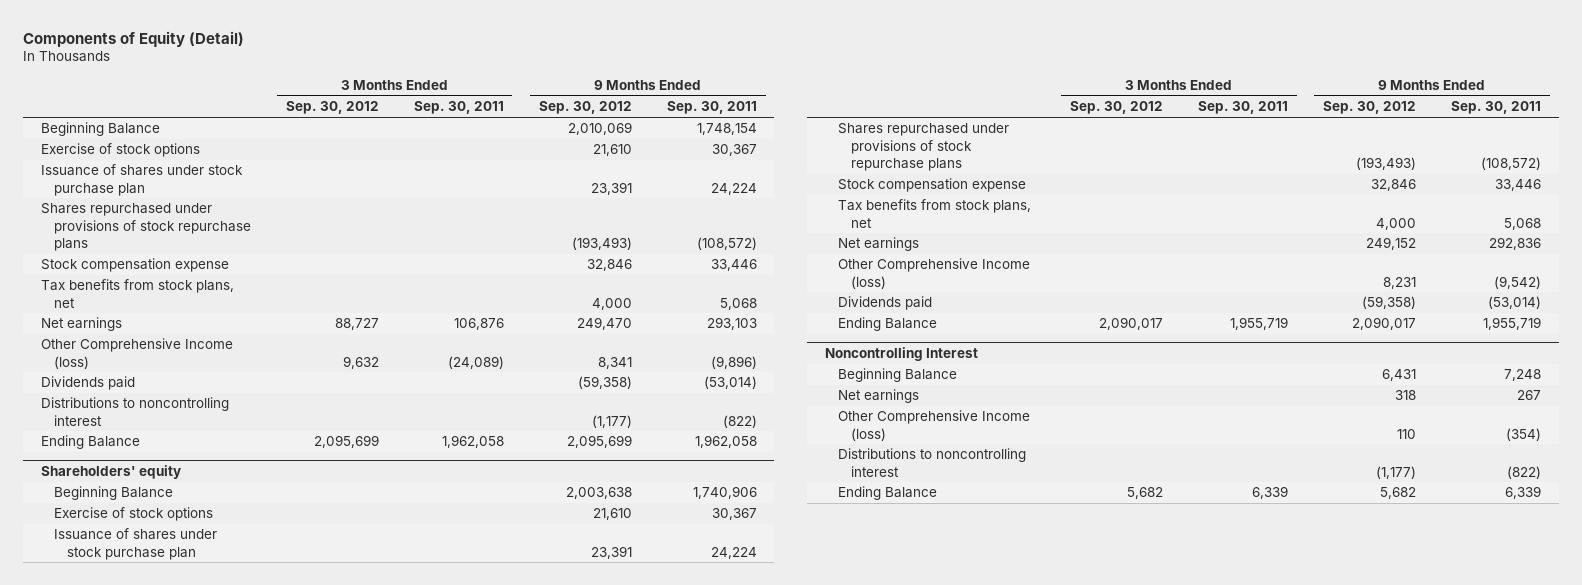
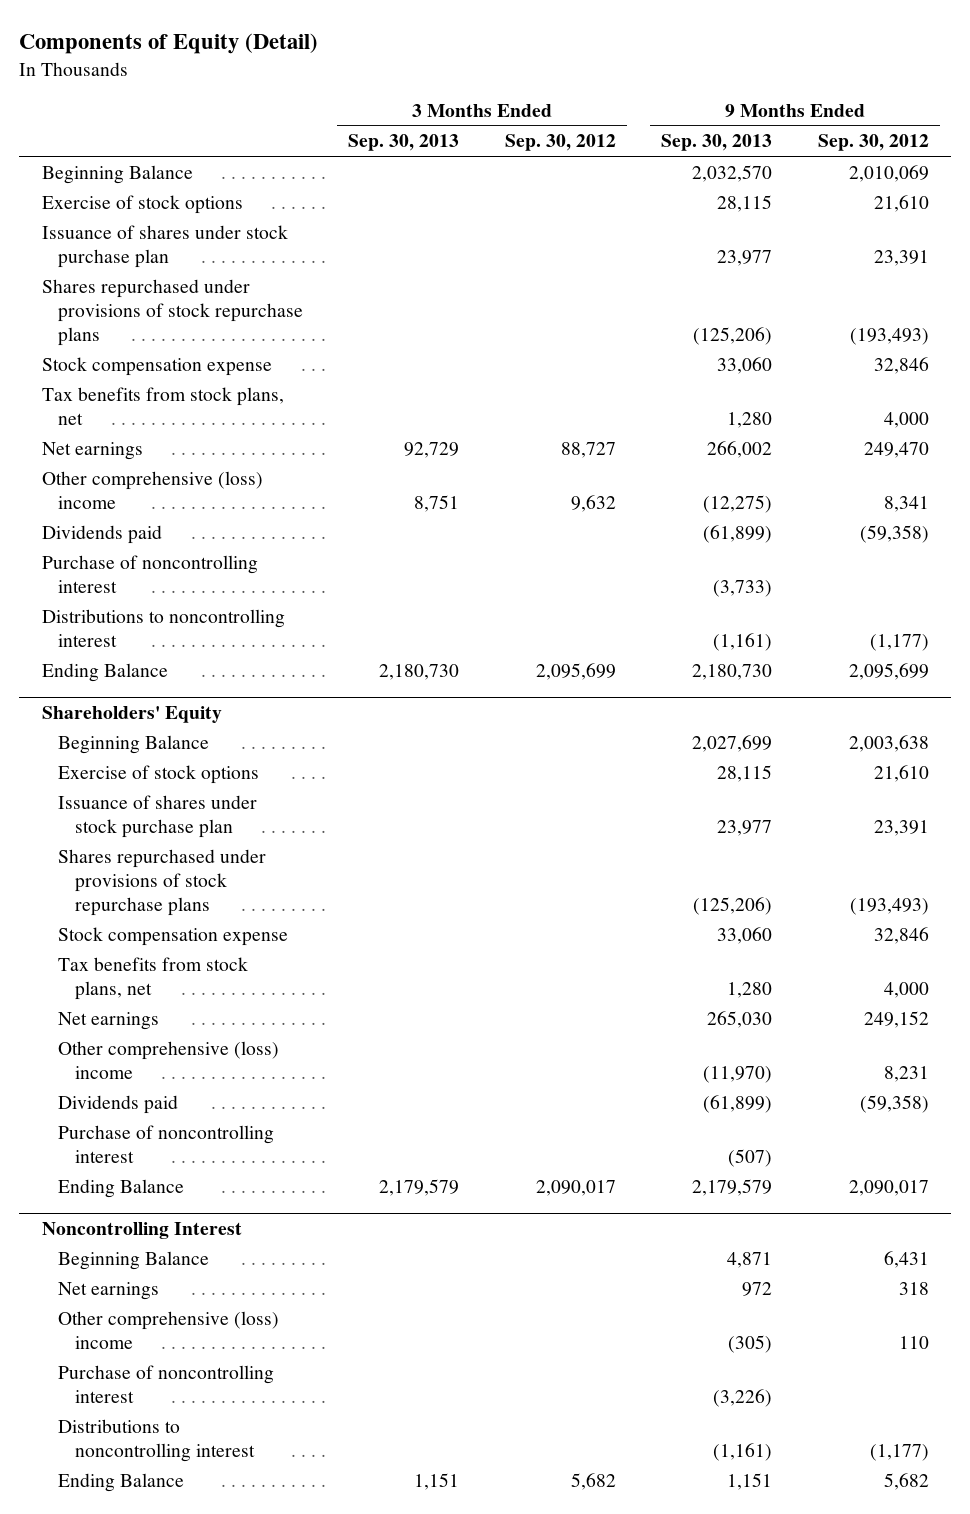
- | 3 Months Ended Sep. 30, 2012 | 3 Months Ended Sep. 30, 2011 | 9 Months Ended Sep. 30, 2012 | 9 Months Ended Sep. 30, 2011
+ | 3 Months Ended Sep. 30, 2013 | 3 Months Ended Sep. 30, 2012 | 9 Months Ended Sep. 30, 2013 | 9 Months Ended Sep. 30, 2012
- Other Comprehensive Income (loss) | 9,632 | (24,089) | 8,341 | (9,896)
+ Other comprehensive (loss) income | 8,751 | 9,632 | (12,275) | 8,341
+ Purchase of noncontrolling interest | | | (3,733) |
- Shareholders' equity
+ Shareholders' Equity
- Other Comprehensive Income (loss) | | | 8,231 | (9,542)
+ Other comprehensive (loss) income | | | (11,970) | 8,231
+ Purchase of noncontrolling interest | | | (507) |
@ Noncontrolling Interest
- Other Comprehensive Income (loss) | | | 110 | (354)
+ Other comprehensive (loss) income | | | (305) | 110
+ Purchase of noncontrolling interest | | | (3,226) |

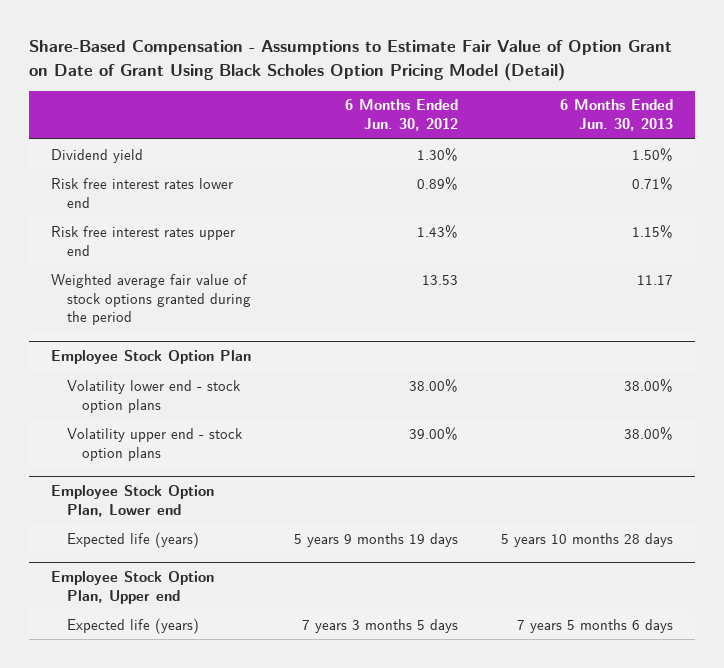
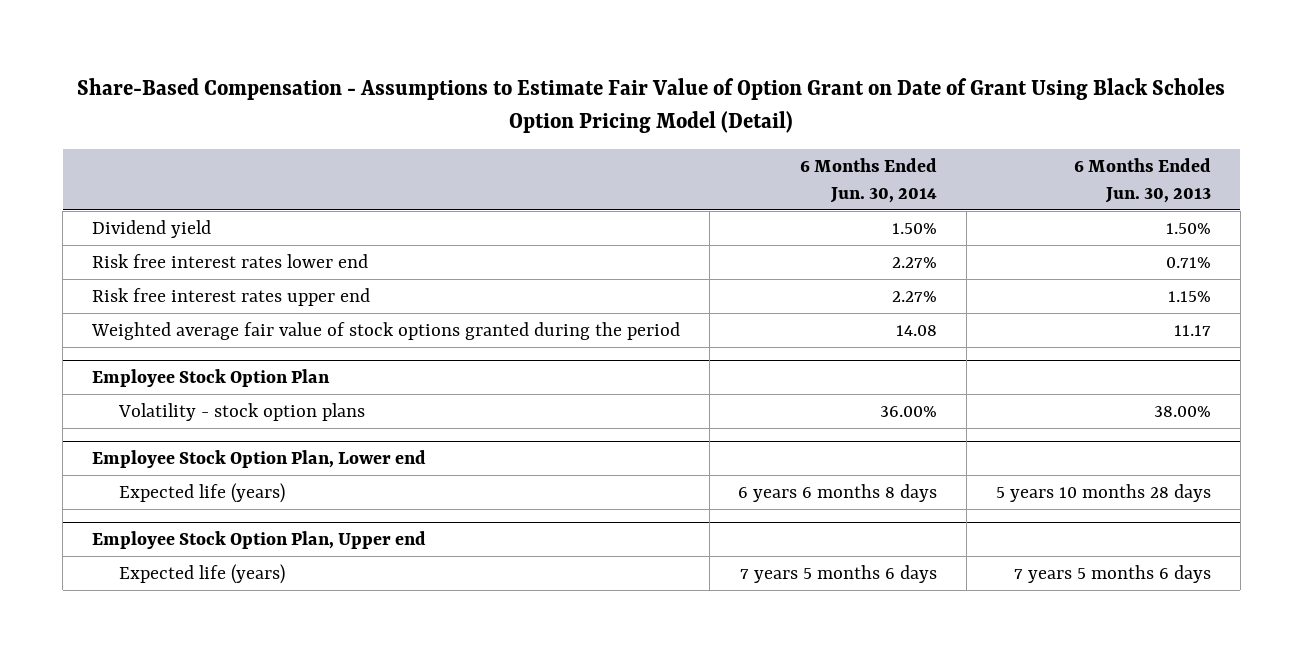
- | 6 Months Ended Jun. 30, 2012 | 6 Months Ended Jun. 30, 2013
+ | 6 Months Ended Jun. 30, 2014 | 6 Months Ended Jun. 30, 2013
@ Employee Stock Option Plan
- Volatility lower end - stock option plans | 38.00% | 38.00%
- Volatility upper end - stock option plans | 39.00% | 38.00%
+ Volatility - stock option plans | 36.00% | 38.00%

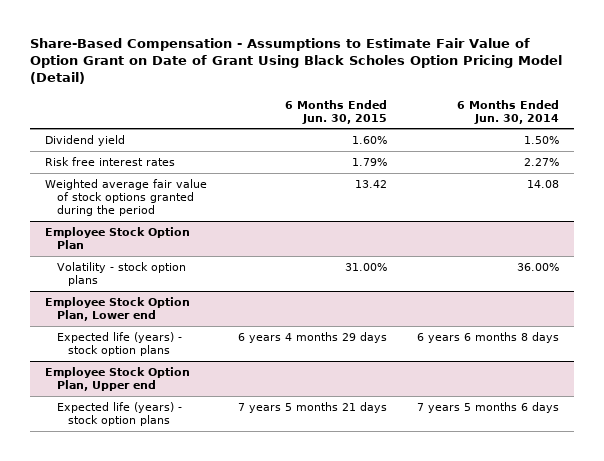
- | 6 Months Ended Jun. 30, 2014 | 6 Months Ended Jun. 30, 2013
+ | 6 Months Ended Jun. 30, 2015 | 6 Months Ended Jun. 30, 2014
- Risk free interest rates lower end | 2.27% | 0.71%
- Risk free interest rates upper end | 2.27% | 1.15%
+ Risk free interest rates | 1.79% | 2.27%
@ Employee Stock Option Plan, Lower end
- Expected life (years) | 6 years 6 months 8 days | 5 years 10 months 28 days
+ Expected life (years) - stock option plans | 6 years 4 months 29 days | 6 years 6 months 8 days
@ Employee Stock Option Plan, Upper end
- Expected life (years) | 7 years 5 months 6 days | 7 years 5 months 6 days
+ Expected life (years) - stock option plans | 7 years 5 months 21 days | 7 years 5 months 6 days

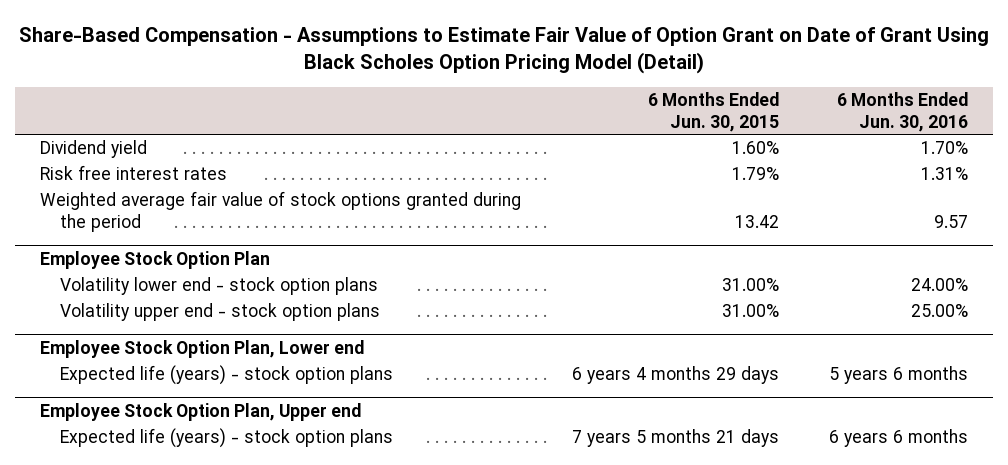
- | 6 Months Ended Jun. 30, 2015 | 6 Months Ended Jun. 30, 2014
+ | 6 Months Ended Jun. 30, 2015 | 6 Months Ended Jun. 30, 2016
@ Employee Stock Option Plan
- Volatility - stock option plans | 31.00% | 36.00%
+ Volatility lower end - stock option plans | 31.00% | 24.00%
+ Volatility upper end - stock option plans | 31.00% | 25.00%

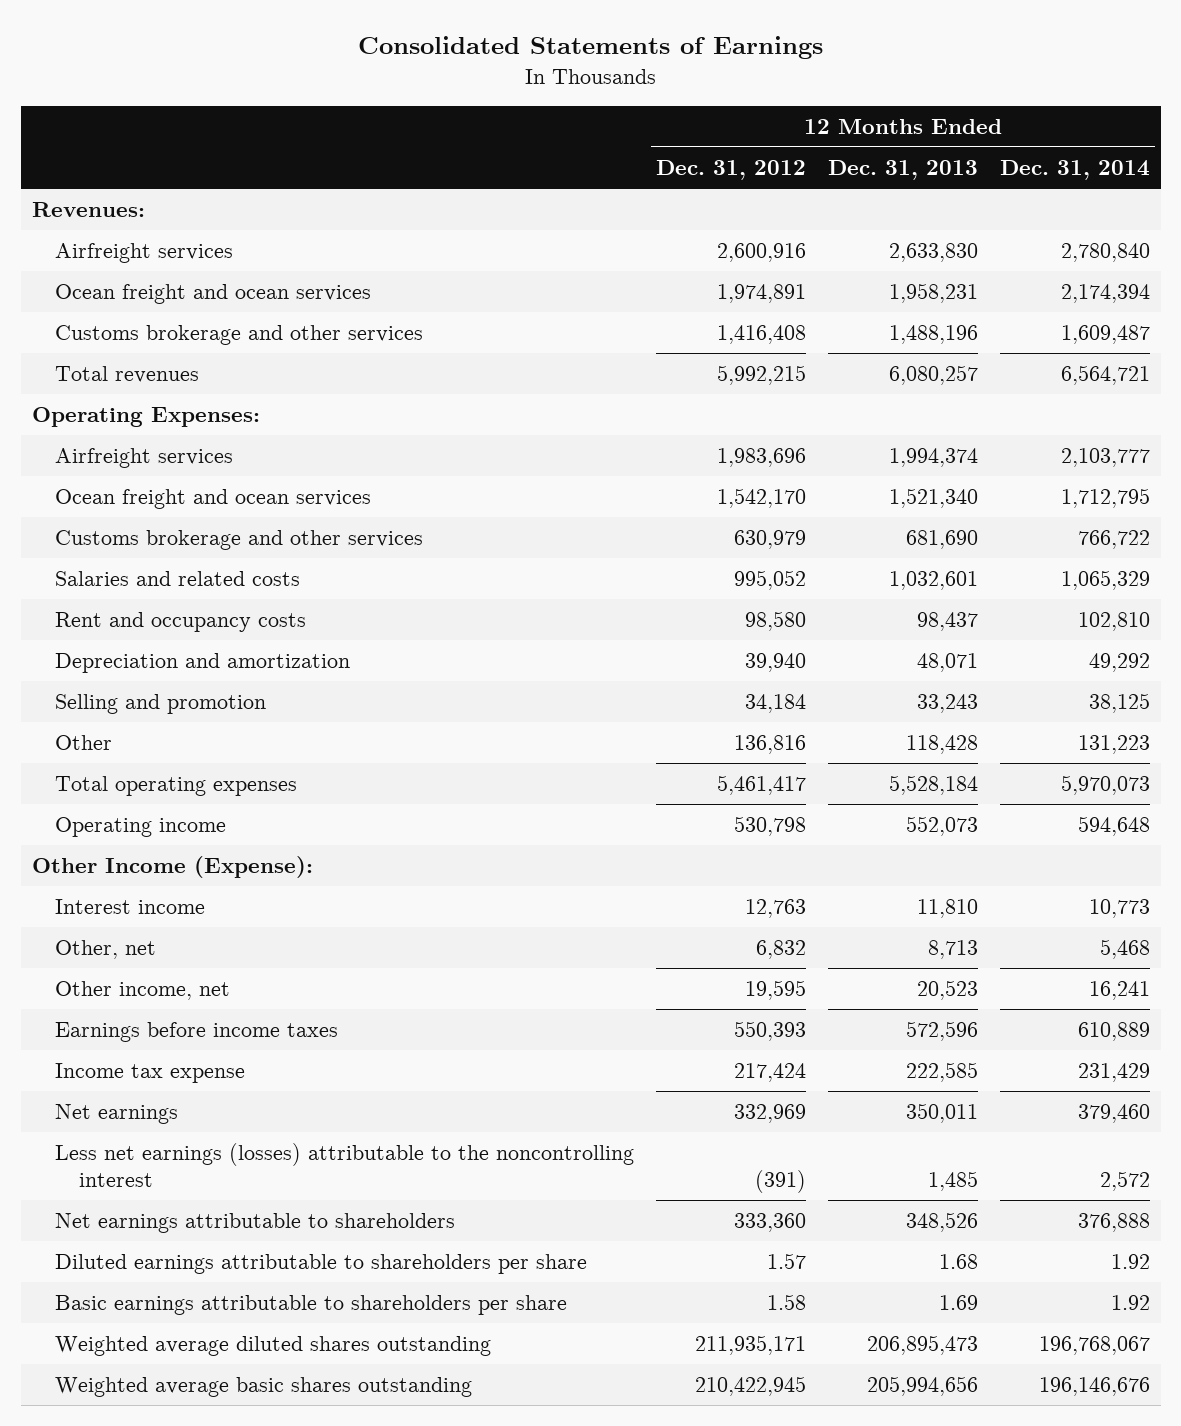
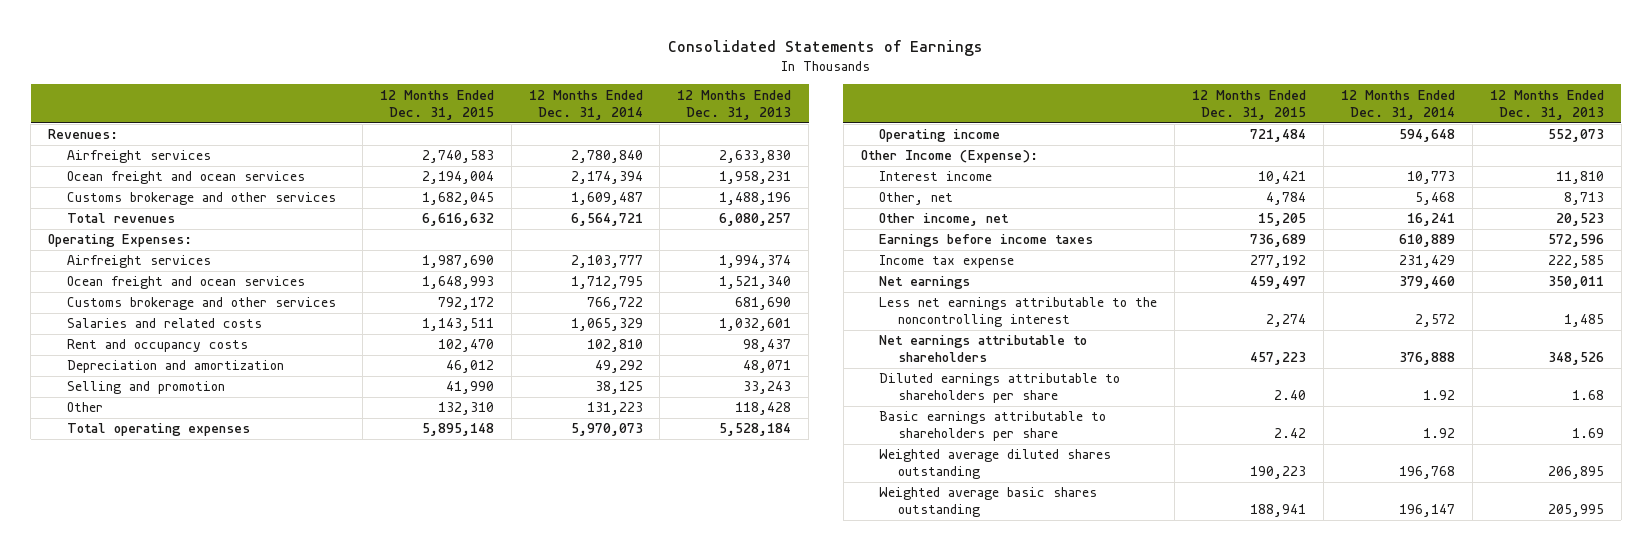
- | 12 Months Ended Dec. 31, 2012 | 12 Months Ended Dec. 31, 2013 | 12 Months Ended Dec. 31, 2014
+ | 12 Months Ended Dec. 31, 2015 | 12 Months Ended Dec. 31, 2014 | 12 Months Ended Dec. 31, 2013
- Less net earnings (losses) attributable to the noncontrolling interest | (391) | 1,485 | 2,572
+ Less net earnings attributable to the noncontrolling interest | 2,274 | 2,572 | 1,485
- Weighted average diluted shares outstanding | 211,935,171 | 206,895,473 | 196,768,067
- Weighted average basic shares outstanding | 210,422,945 | 205,994,656 | 196,146,676
+ Weighted average diluted shares outstanding | 190,223 | 196,768 | 206,895
+ Weighted average basic shares outstanding | 188,941 | 196,147 | 205,995

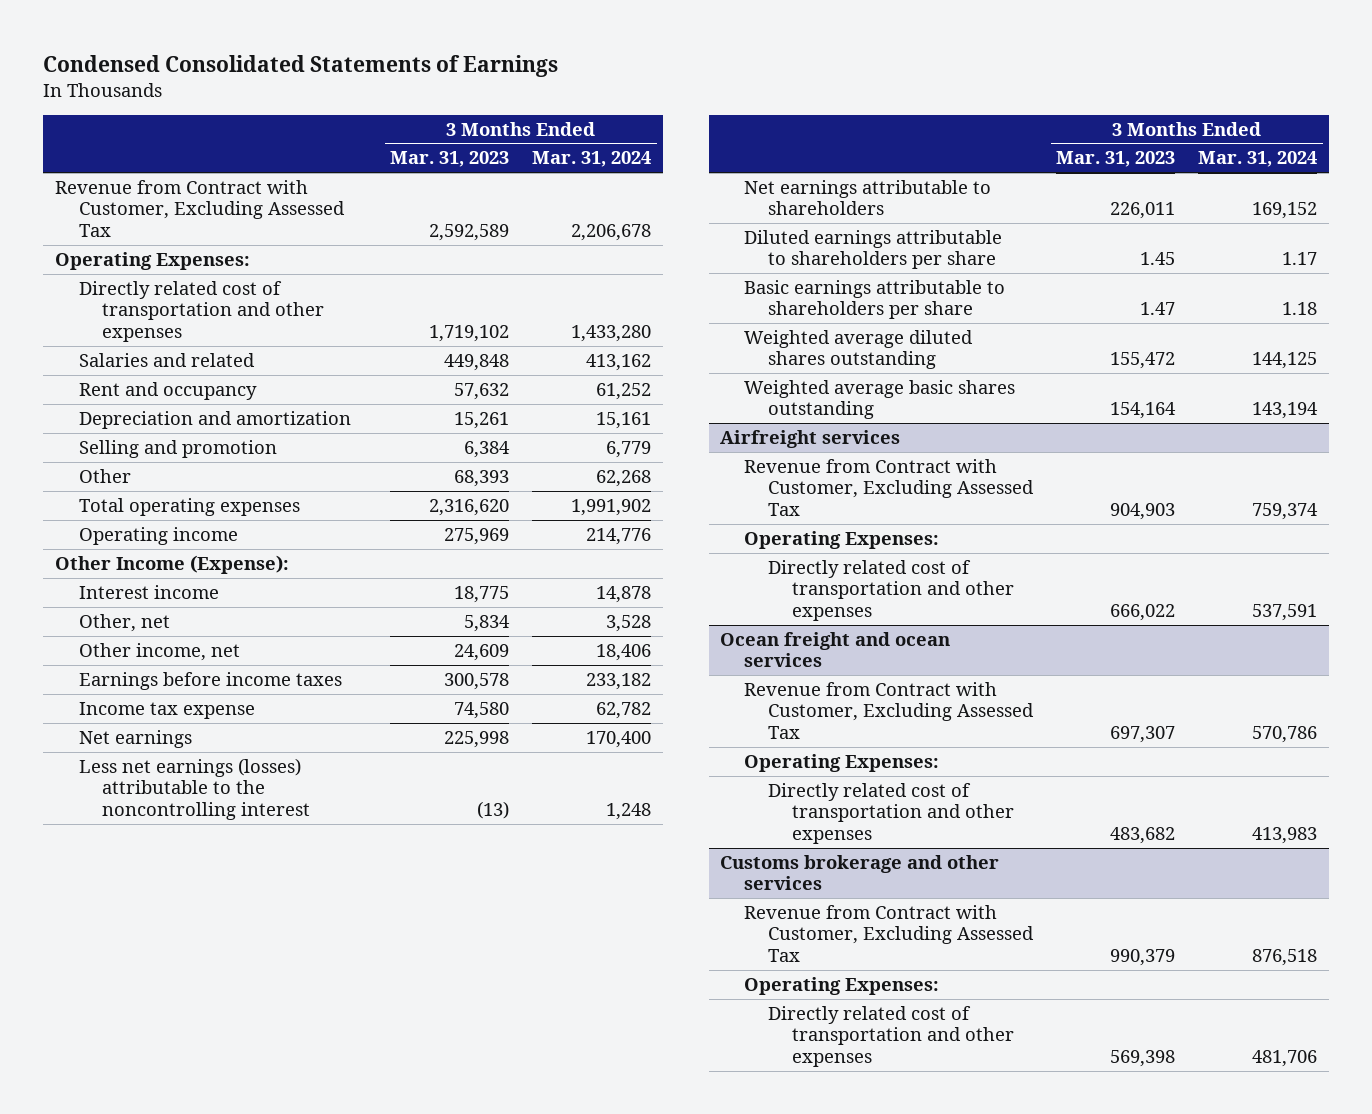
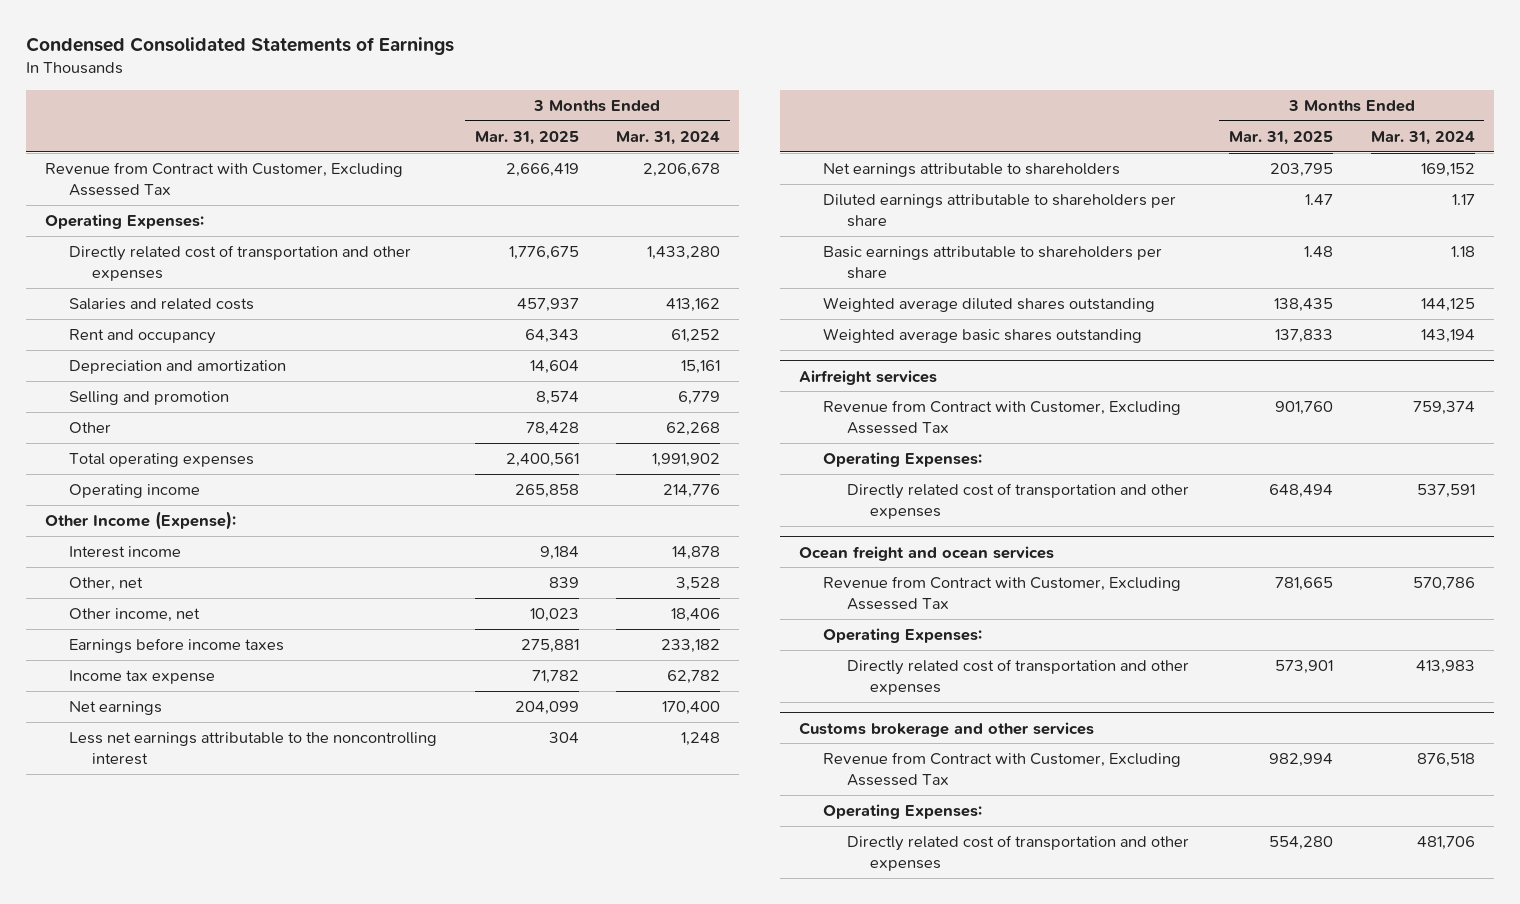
- | 3 Months Ended Mar. 31, 2023 | 3 Months Ended Mar. 31, 2024
+ | 3 Months Ended Mar. 31, 2025 | 3 Months Ended Mar. 31, 2024
- Salaries and related | 449,848 | 413,162
+ Salaries and related costs | 457,937 | 413,162
- Less net earnings (losses) attributable to the noncontrolling interest | (13) | 1,248
+ Less net earnings attributable to the noncontrolling interest | 304 | 1,248

